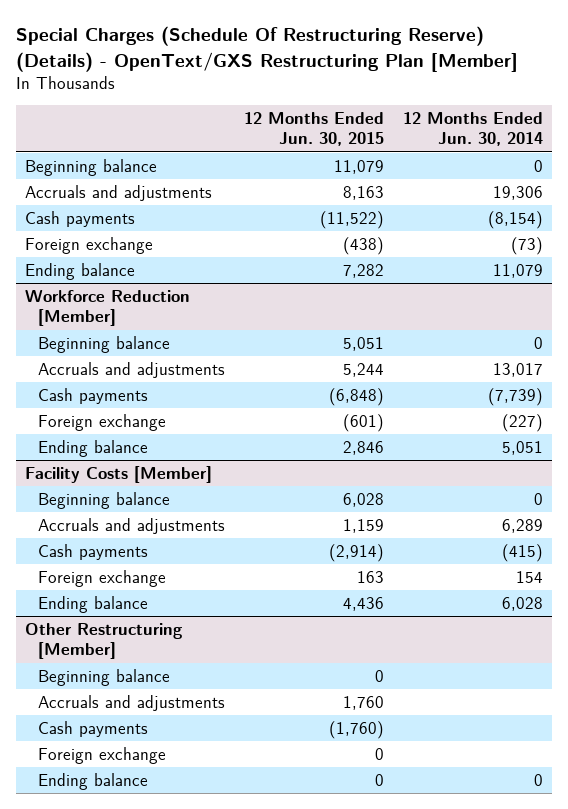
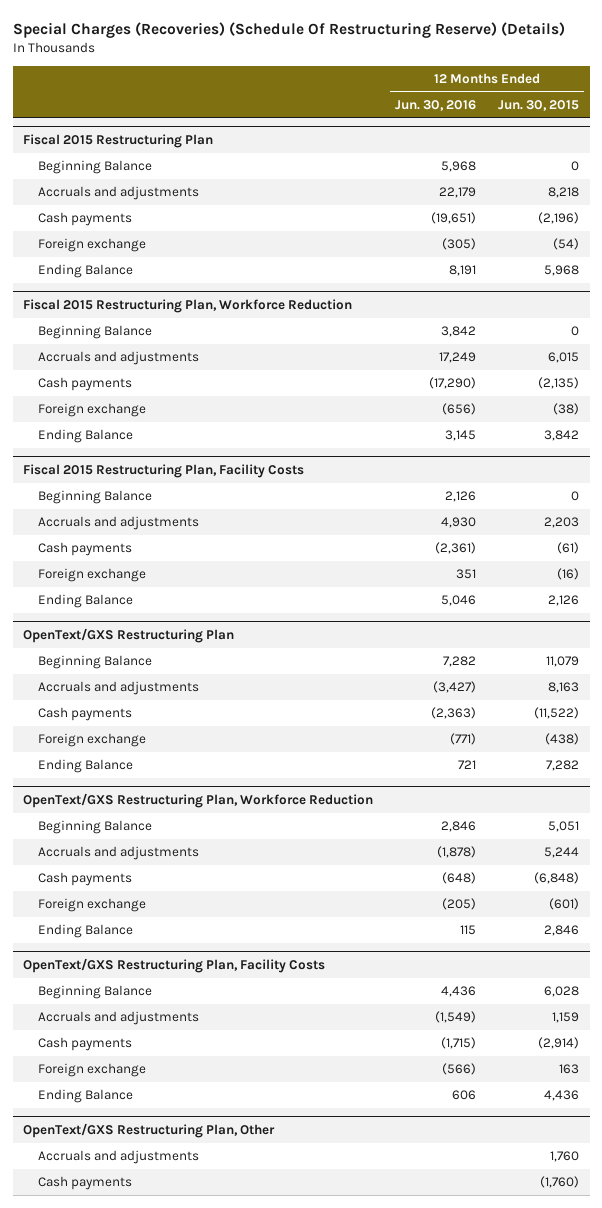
- Special Charges (Schedule Of Restructuring Reserve) (Details) - OpenText/GXS Restructuring Plan [Member]
+ Special Charges (Recoveries) (Schedule Of Restructuring Reserve) (Details)
- | 12 Months Ended Jun. 30, 2015 | 12 Months Ended Jun. 30, 2014
+ | 12 Months Ended Jun. 30, 2016 | 12 Months Ended Jun. 30, 2015
- Beginning balance | 11,079 | 0
+ Fiscal 2015 Restructuring Plan
+ Beginning Balance | 5,968 | 0
+ Accruals and adjustments | 22,179 | 8,218
+ Cash payments | (19,651) | (2,196)
+ Foreign exchange | (305) | (54)
+ Ending Balance | 8,191 | 5,968
+ Fiscal 2015 Restructuring Plan, Workforce Reduction
+ Beginning Balance | 3,842 | 0
+ Accruals and adjustments | 17,249 | 6,015
+ Cash payments | (17,290) | (2,135)
+ Foreign exchange | (656) | (38)
+ Ending Balance | 3,145 | 3,842
+ Fiscal 2015 Restructuring Plan, Facility Costs
+ Beginning Balance | 2,126 | 0
+ Accruals and adjustments | 4,930 | 2,203
+ Cash payments | (2,361) | (61)
+ Foreign exchange | 351 | (16)
+ Ending Balance | 5,046 | 2,126
+ OpenText/GXS Restructuring Plan
+ Beginning Balance | 7,282 | 11,079
- Ending balance | 7,282 | 11,079
- Workforce Reduction [Member]
- Beginning balance | 5,051 | 0
+ Ending Balance | 721 | 7,282
+ OpenText/GXS Restructuring Plan, Workforce Reduction
+ Beginning Balance | 2,846 | 5,051
- Ending balance | 2,846 | 5,051
- Facility Costs [Member]
- Beginning balance | 6,028 | 0
+ Ending Balance | 115 | 2,846
+ OpenText/GXS Restructuring Plan, Facility Costs
+ Beginning Balance | 4,436 | 6,028
- Ending balance | 4,436 | 6,028
- Other Restructuring [Member]
- Beginning balance | 0 |
+ Ending Balance | 606 | 4,436
+ OpenText/GXS Restructuring Plan, Other
- Foreign exchange | 0 |
- Ending balance | 0 | 0

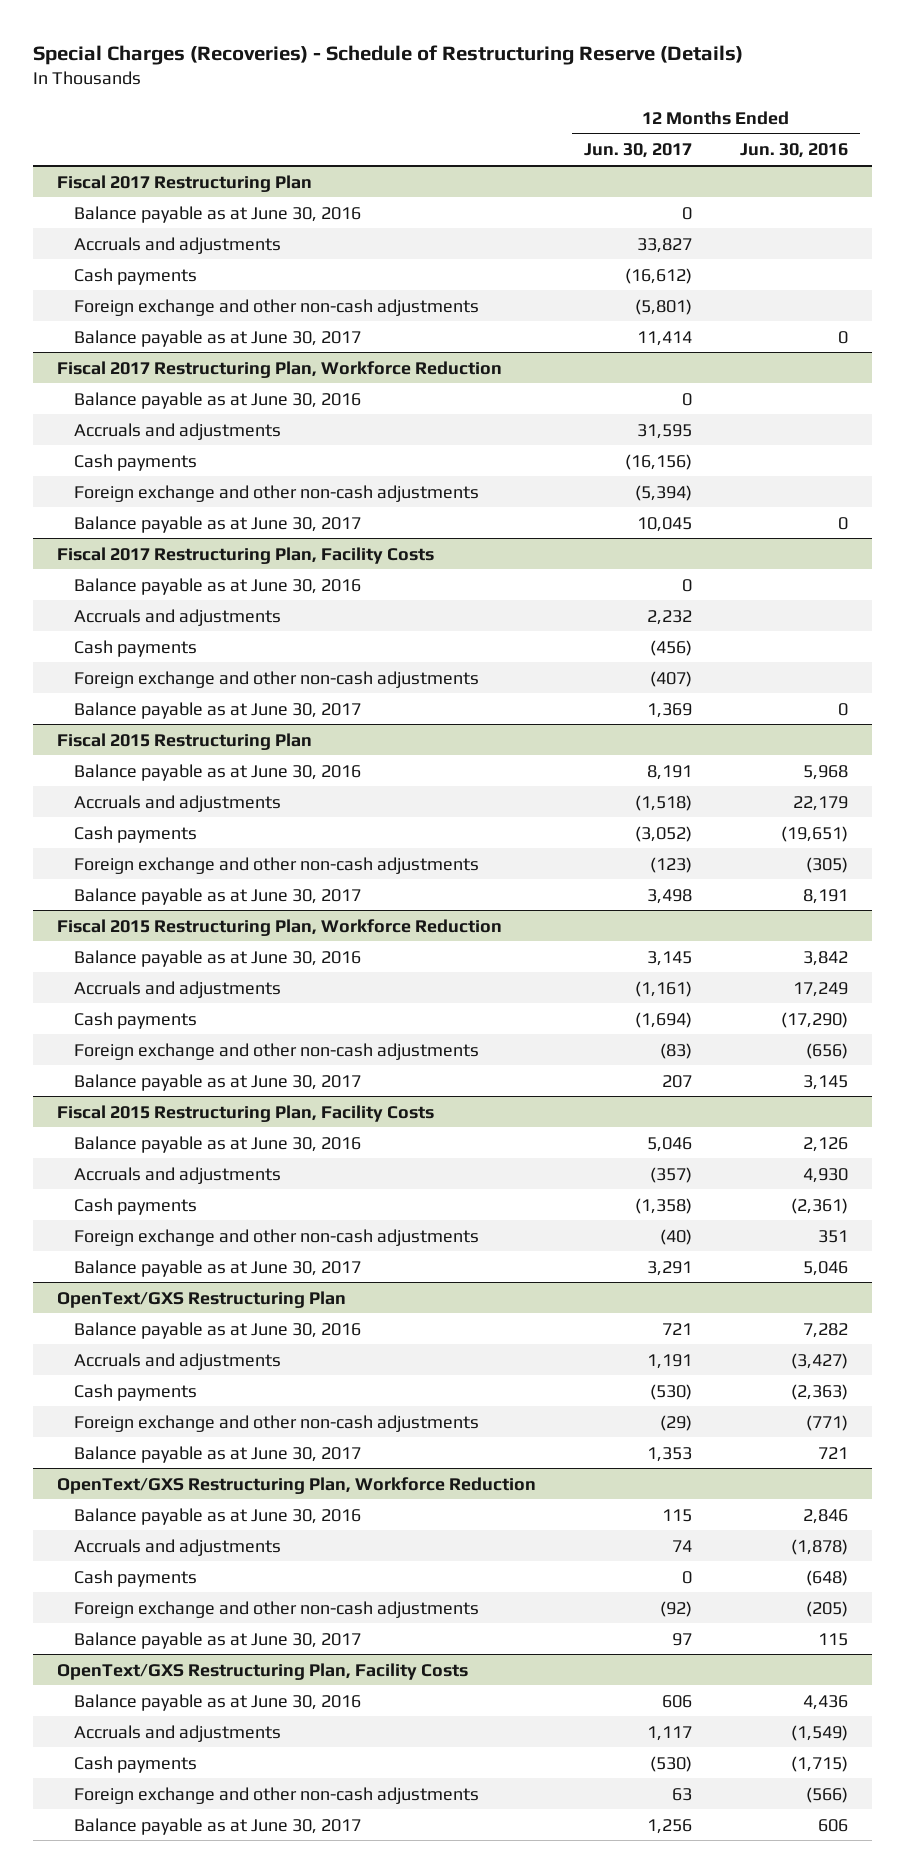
- Special Charges (Recoveries) (Schedule Of Restructuring Reserve) (Details)
+ Special Charges (Recoveries) - Schedule of Restructuring Reserve (Details)
- | 12 Months Ended Jun. 30, 2016 | 12 Months Ended Jun. 30, 2015
+ | 12 Months Ended Jun. 30, 2017 | 12 Months Ended Jun. 30, 2016
+ Fiscal 2017 Restructuring Plan
+ Balance payable as at June 30, 2016 | 0 |
+ Accruals and adjustments | 33,827 |
+ Cash payments | (16,612) |
+ Foreign exchange and other non-cash adjustments | (5,801) |
+ Balance payable as at June 30, 2017 | 11,414 | 0
+ Fiscal 2017 Restructuring Plan, Workforce Reduction
+ Balance payable as at June 30, 2016 | 0 |
+ Accruals and adjustments | 31,595 |
+ Cash payments | (16,156) |
+ Foreign exchange and other non-cash adjustments | (5,394) |
+ Balance payable as at June 30, 2017 | 10,045 | 0
+ Fiscal 2017 Restructuring Plan, Facility Costs
+ Balance payable as at June 30, 2016 | 0 |
+ Accruals and adjustments | 2,232 |
+ Cash payments | (456) |
+ Foreign exchange and other non-cash adjustments | (407) |
+ Balance payable as at June 30, 2017 | 1,369 | 0
@ Fiscal 2015 Restructuring Plan
- Beginning Balance | 5,968 | 0
+ Balance payable as at June 30, 2016 | 8,191 | 5,968
- Foreign exchange | (305) | (54)
- Ending Balance | 8,191 | 5,968
+ Foreign exchange and other non-cash adjustments | (123) | (305)
+ Balance payable as at June 30, 2017 | 3,498 | 8,191
@ Fiscal 2015 Restructuring Plan, Workforce Reduction
- Beginning Balance | 3,842 | 0
+ Balance payable as at June 30, 2016 | 3,145 | 3,842
- Foreign exchange | (656) | (38)
- Ending Balance | 3,145 | 3,842
+ Foreign exchange and other non-cash adjustments | (83) | (656)
+ Balance payable as at June 30, 2017 | 207 | 3,145
@ Fiscal 2015 Restructuring Plan, Facility Costs
- Beginning Balance | 2,126 | 0
+ Balance payable as at June 30, 2016 | 5,046 | 2,126
- Foreign exchange | 351 | (16)
- Ending Balance | 5,046 | 2,126
+ Foreign exchange and other non-cash adjustments | (40) | 351
+ Balance payable as at June 30, 2017 | 3,291 | 5,046
@ OpenText/GXS Restructuring Plan
- Beginning Balance | 7,282 | 11,079
+ Balance payable as at June 30, 2016 | 721 | 7,282
- Foreign exchange | (771) | (438)
- Ending Balance | 721 | 7,282
+ Foreign exchange and other non-cash adjustments | (29) | (771)
+ Balance payable as at June 30, 2017 | 1,353 | 721
@ OpenText/GXS Restructuring Plan, Workforce Reduction
- Beginning Balance | 2,846 | 5,051
+ Balance payable as at June 30, 2016 | 115 | 2,846
- Foreign exchange | (205) | (601)
- Ending Balance | 115 | 2,846
+ Foreign exchange and other non-cash adjustments | (92) | (205)
+ Balance payable as at June 30, 2017 | 97 | 115
@ OpenText/GXS Restructuring Plan, Facility Costs
- Beginning Balance | 4,436 | 6,028
+ Balance payable as at June 30, 2016 | 606 | 4,436
- Foreign exchange | (566) | 163
- Ending Balance | 606 | 4,436
- OpenText/GXS Restructuring Plan, Other
- Accruals and adjustments | | 1,760
- Cash payments | | (1,760)
@ OpenText/GXS Restructuring Plan, Facility Costs
+ Foreign exchange and other non-cash adjustments | 63 | (566)
+ Balance payable as at June 30, 2017 | 1,256 | 606

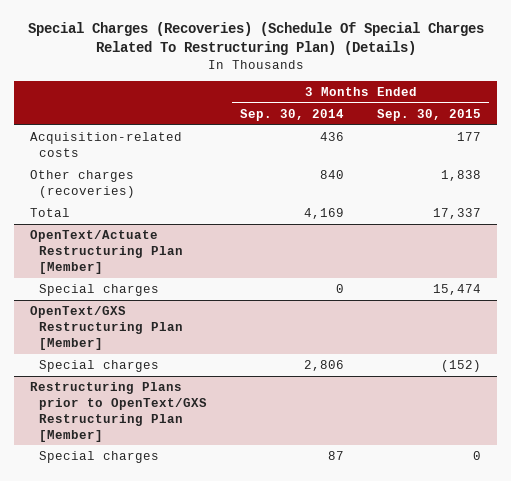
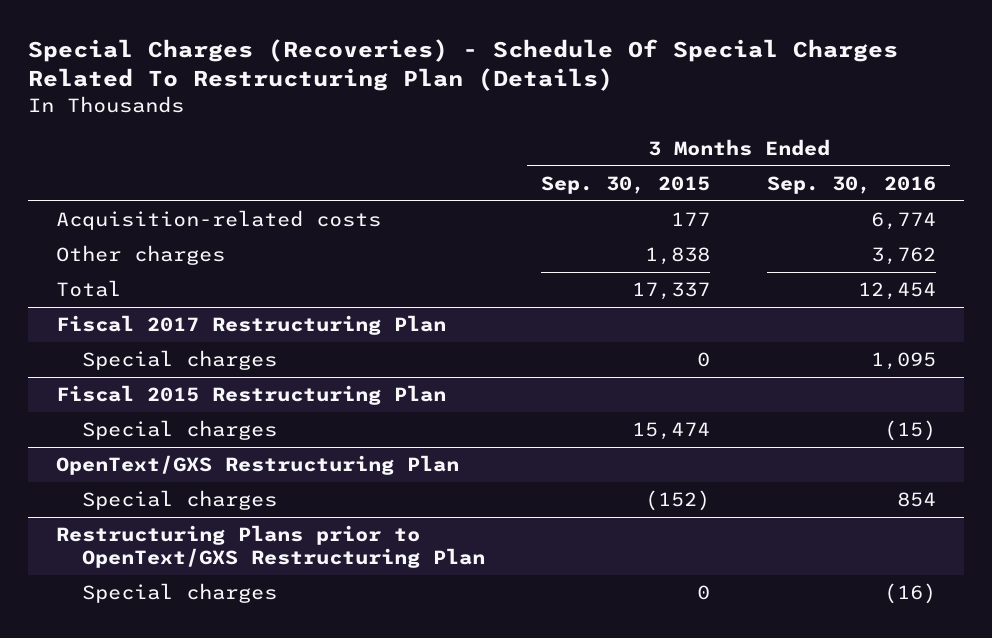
- Special Charges (Recoveries) (Schedule Of Special Charges Related To Restructuring Plan) (Details)
+ Special Charges (Recoveries) - Schedule Of Special Charges Related To Restructuring Plan (Details)
- | 3 Months Ended Sep. 30, 2014 | 3 Months Ended Sep. 30, 2015
+ | 3 Months Ended Sep. 30, 2015 | 3 Months Ended Sep. 30, 2016
- Other charges (recoveries) | 840 | 1,838
+ Other charges | 1,838 | 3,762
- OpenText/Actuate Restructuring Plan [Member]
+ Fiscal 2017 Restructuring Plan
+ Special charges | 0 | 1,095
+ Fiscal 2015 Restructuring Plan
- OpenText/GXS Restructuring Plan [Member]
+ OpenText/GXS Restructuring Plan
- Restructuring Plans prior to OpenText/GXS Restructuring Plan [Member]
+ Restructuring Plans prior to OpenText/GXS Restructuring Plan

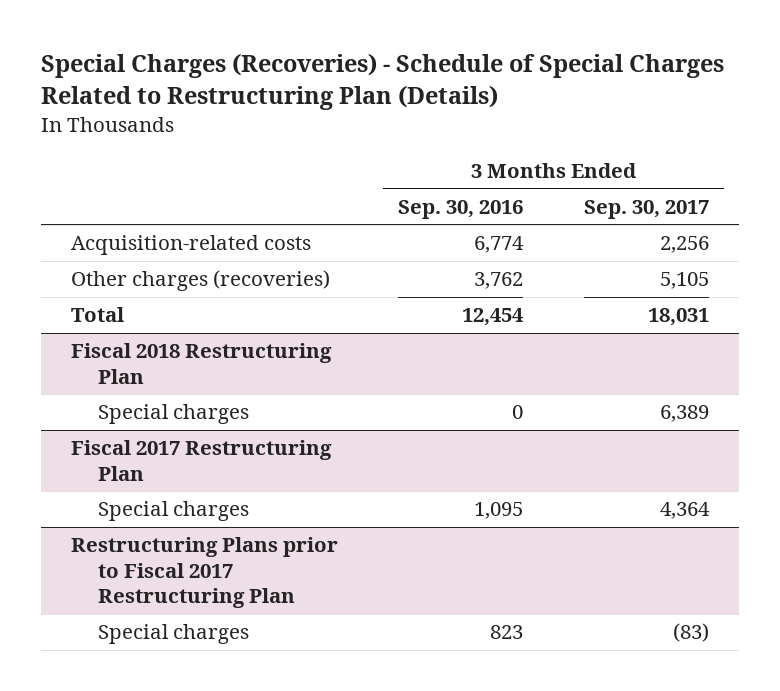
- Special Charges (Recoveries) - Schedule Of Special Charges Related To Restructuring Plan (Details)
+ Special Charges (Recoveries) - Schedule of Special Charges Related to Restructuring Plan (Details)
- | 3 Months Ended Sep. 30, 2015 | 3 Months Ended Sep. 30, 2016
+ | 3 Months Ended Sep. 30, 2016 | 3 Months Ended Sep. 30, 2017
- Other charges | 1,838 | 3,762
+ Other charges (recoveries) | 3,762 | 5,105
+ Fiscal 2018 Restructuring Plan
+ Special charges | 0 | 6,389
- Fiscal 2015 Restructuring Plan
- Special charges | 15,474 | (15)
- OpenText/GXS Restructuring Plan
- Special charges | (152) | 854
- Restructuring Plans prior to OpenText/GXS Restructuring Plan
- Special charges | 0 | (16)
+ Restructuring Plans prior to Fiscal 2017 Restructuring Plan
+ Special charges | 823 | (83)

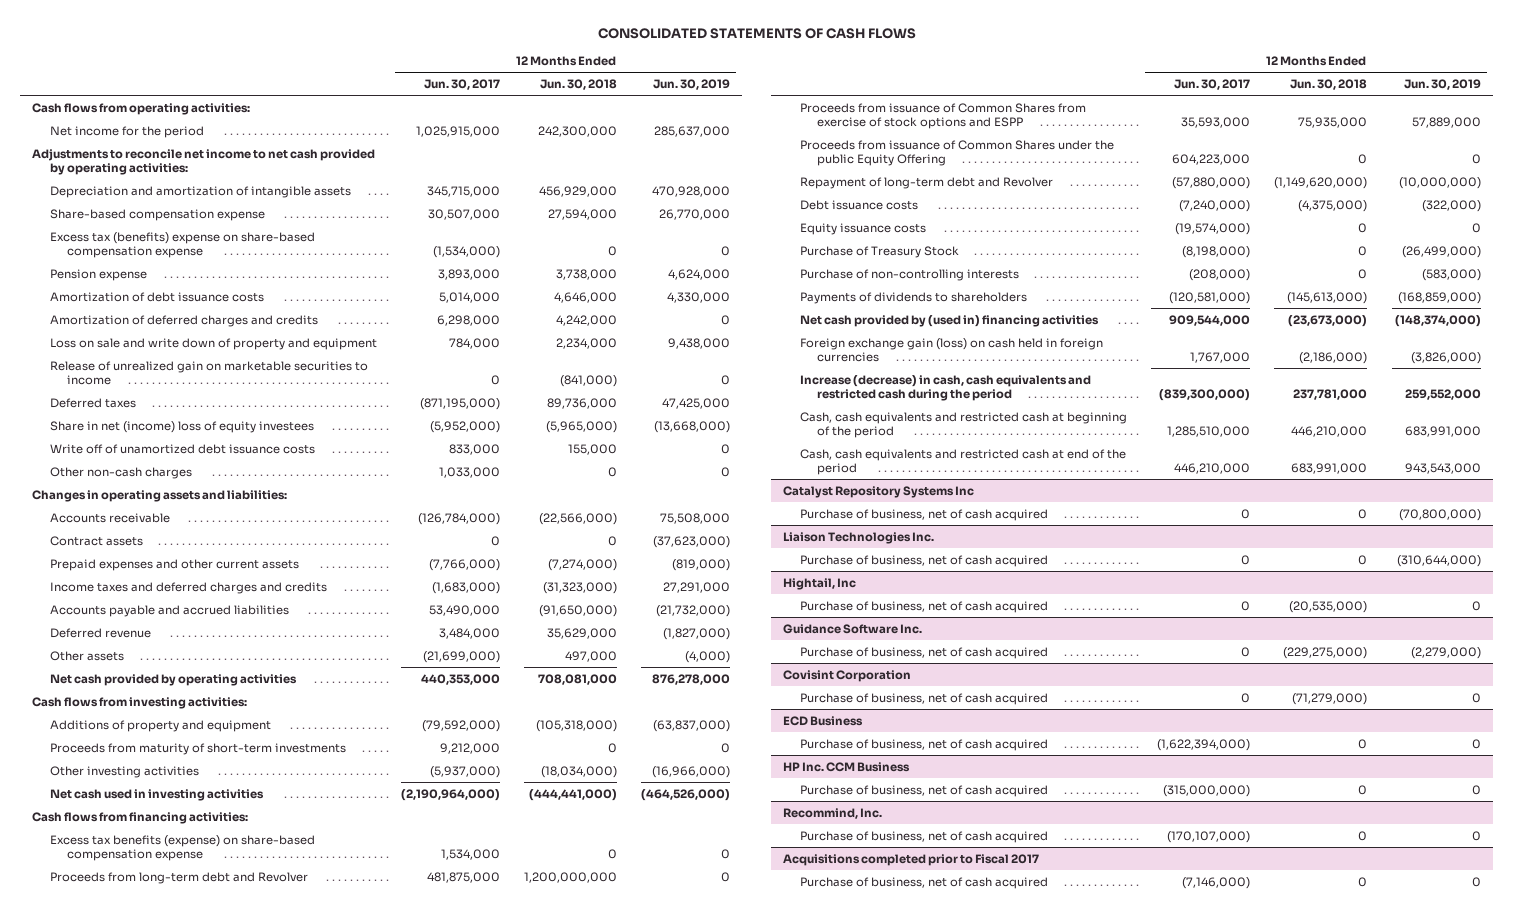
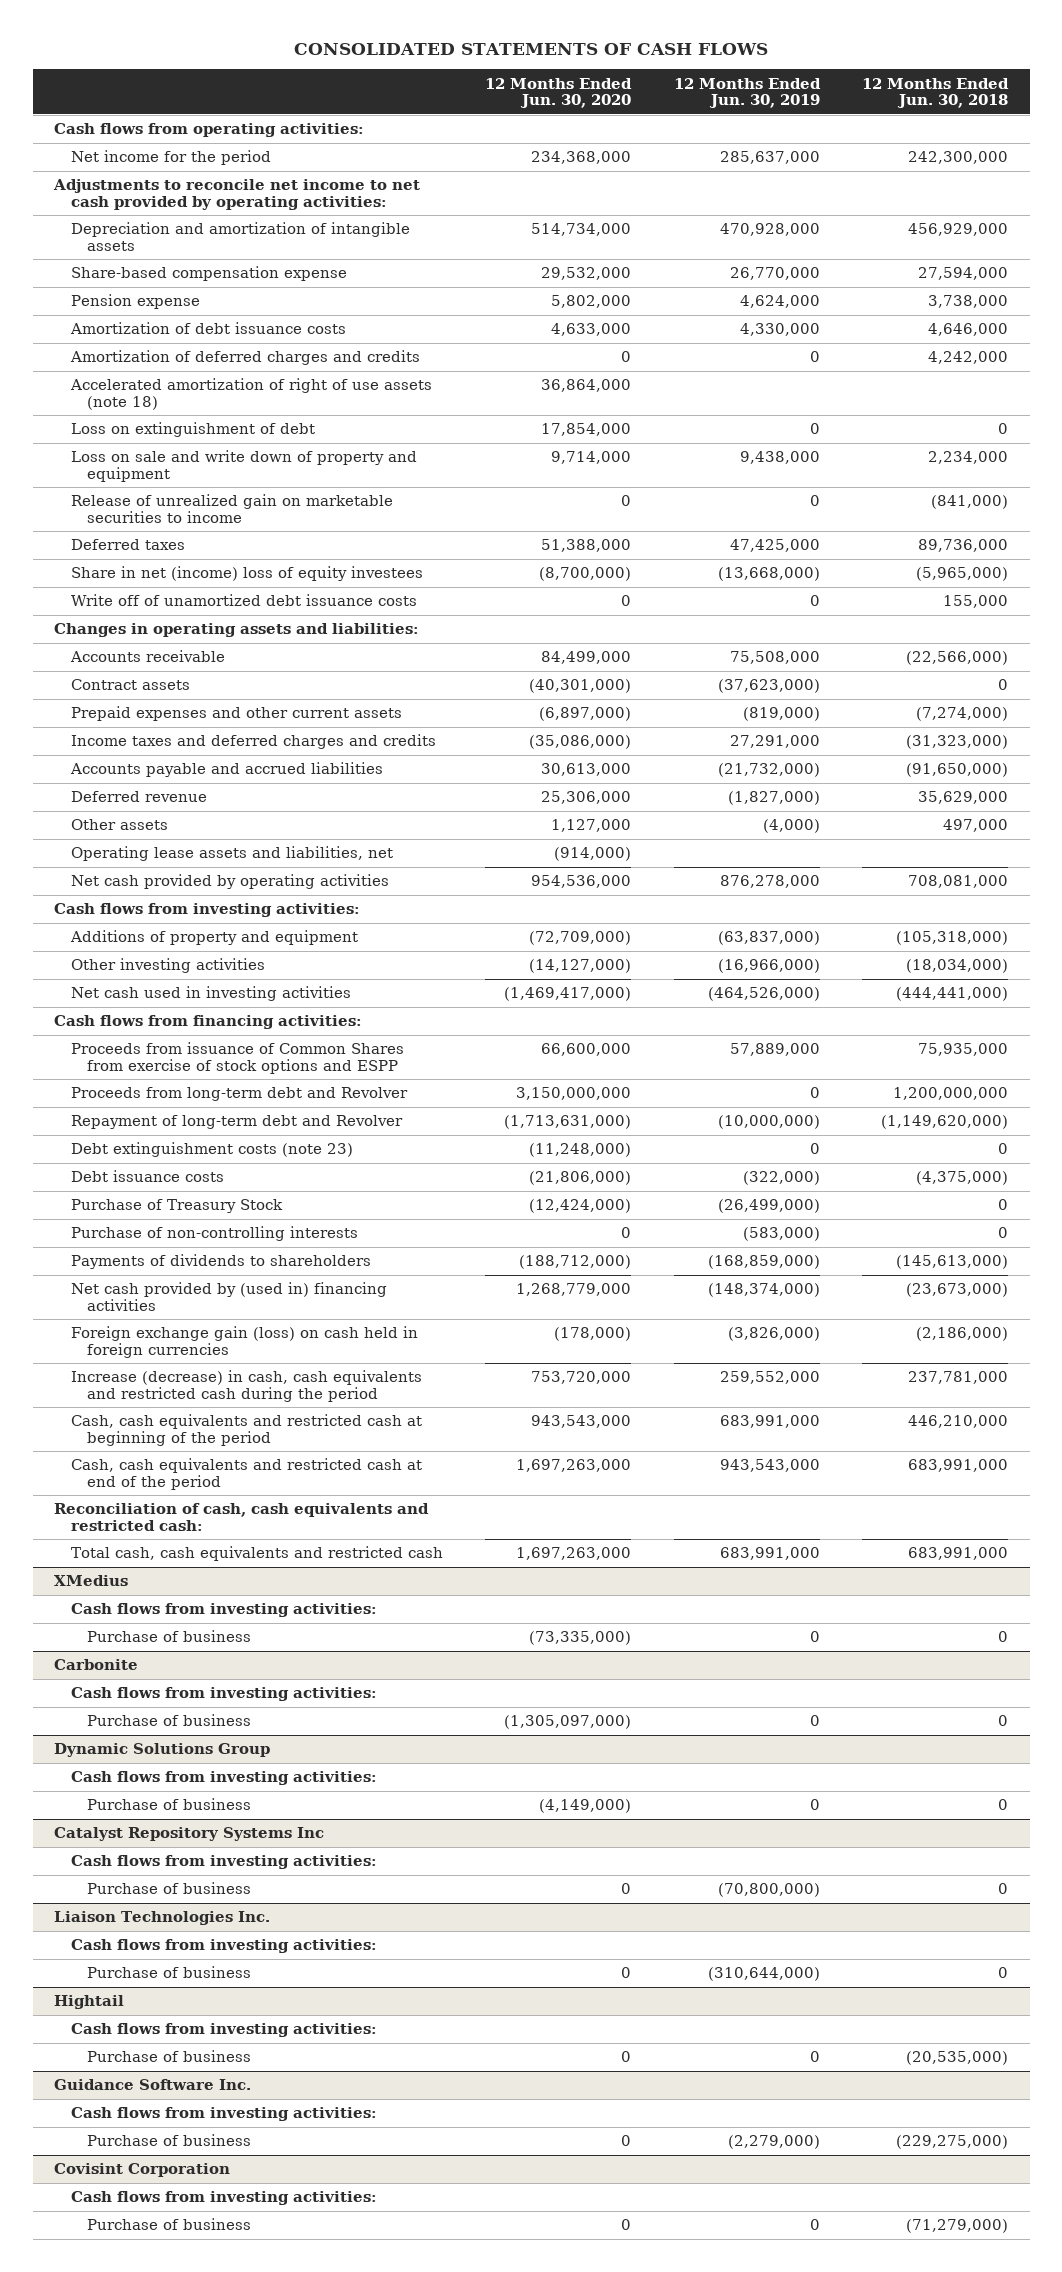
- | 12 Months Ended Jun. 30, 2017 | 12 Months Ended Jun. 30, 2018 | 12 Months Ended Jun. 30, 2019
+ | 12 Months Ended Jun. 30, 2020 | 12 Months Ended Jun. 30, 2019 | 12 Months Ended Jun. 30, 2018
- Excess tax (benefits) expense on share-based compensation expense | (1,534,000) | 0 | 0
+ Accelerated amortization of right of use assets (note 18) | 36,864,000 | |
+ Loss on extinguishment of debt | 17,854,000 | 0 | 0
- Other non-cash charges | 1,033,000 | 0 | 0
+ Operating lease assets and liabilities, net | (914,000) | |
- Proceeds from maturity of short-term investments | 9,212,000 | 0 | 0
- Excess tax benefits (expense) on share-based compensation expense | 1,534,000 | 0 | 0
- Proceeds from issuance of Common Shares under the public Equity Offering | 604,223,000 | 0 | 0
moved down: Proceeds from long-term debt and Revolver | 3,150,000,000 | 0 | 1,200,000,000
+ Debt extinguishment costs (note 23) | (11,248,000) | 0 | 0
- Equity issuance costs | (19,574,000) | 0 | 0
+ Reconciliation of cash, cash equivalents and restricted cash:
+ Total cash, cash equivalents and restricted cash | 1,697,263,000 | 683,991,000 | 683,991,000
+ XMedius
+ Cash flows from investing activities:
+ Purchase of business | (73,335,000) | 0 | 0
+ Carbonite
+ Cash flows from investing activities:
+ Purchase of business | (1,305,097,000) | 0 | 0
+ Dynamic Solutions Group
+ Cash flows from investing activities:
+ Purchase of business | (4,149,000) | 0 | 0
@ Catalyst Repository Systems Inc
- Purchase of business, net of cash acquired | 0 | 0 | (70,800,000)
+ Cash flows from investing activities:
+ Purchase of business | 0 | (70,800,000) | 0
@ Liaison Technologies Inc.
- Purchase of business, net of cash acquired | 0 | 0 | (310,644,000)
- Hightail, Inc
- Purchase of business, net of cash acquired | 0 | (20,535,000) | 0
@ Liaison Technologies Inc.
+ Cash flows from investing activities:
+ Purchase of business | 0 | (310,644,000) | 0
+ Hightail
+ Cash flows from investing activities:
+ Purchase of business | 0 | 0 | (20,535,000)
@ Guidance Software Inc.
- Purchase of business, net of cash acquired | 0 | (229,275,000) | (2,279,000)
+ Cash flows from investing activities:
+ Purchase of business | 0 | (2,279,000) | (229,275,000)
@ Covisint Corporation
- Purchase of business, net of cash acquired | 0 | (71,279,000) | 0
- ECD Business
- Purchase of business, net of cash acquired | (1,622,394,000) | 0 | 0
- HP Inc. CCM Business
- Purchase of business, net of cash acquired | (315,000,000) | 0 | 0
- Recommind, Inc.
- Purchase of business, net of cash acquired | (170,107,000) | 0 | 0
- Acquisitions completed prior to Fiscal 2017
- Purchase of business, net of cash acquired | (7,146,000) | 0 | 0
@ Covisint Corporation
+ Cash flows from investing activities:
+ Purchase of business | 0 | 0 | (71,279,000)

